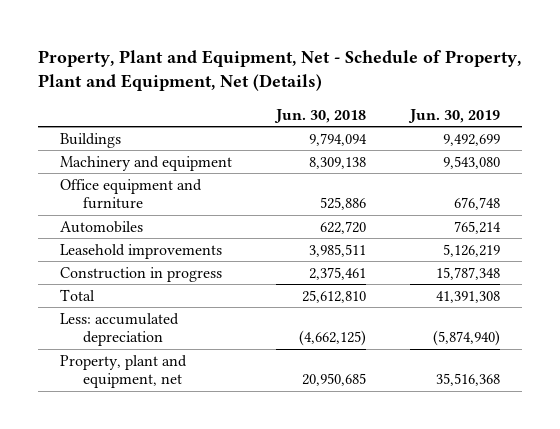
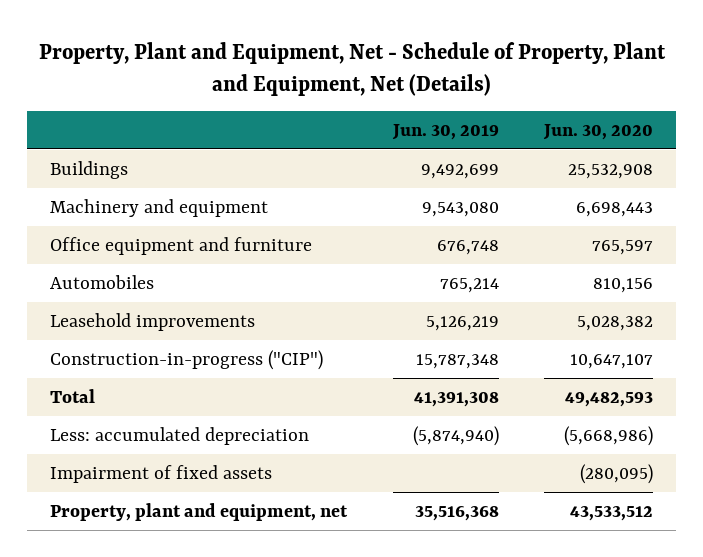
- | Jun. 30, 2018 | Jun. 30, 2019
+ | Jun. 30, 2019 | Jun. 30, 2020
- Construction in progress | 2,375,461 | 15,787,348
+ Construction-in-progress ("CIP") | 15,787,348 | 10,647,107
+ Impairment of fixed assets | | (280,095)

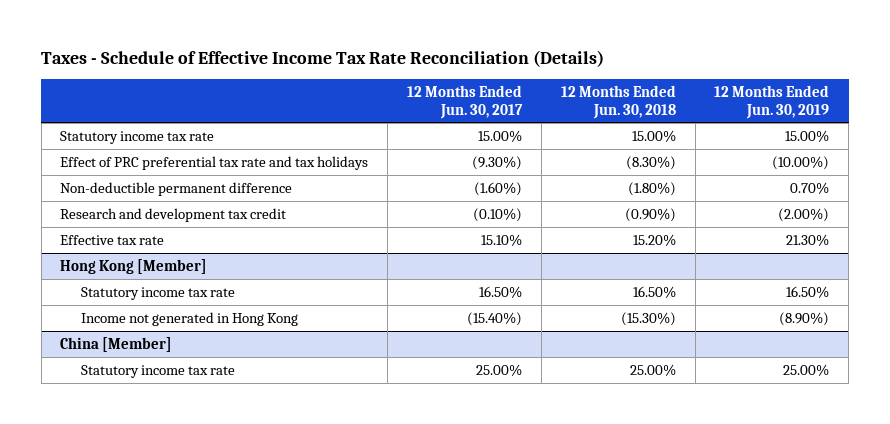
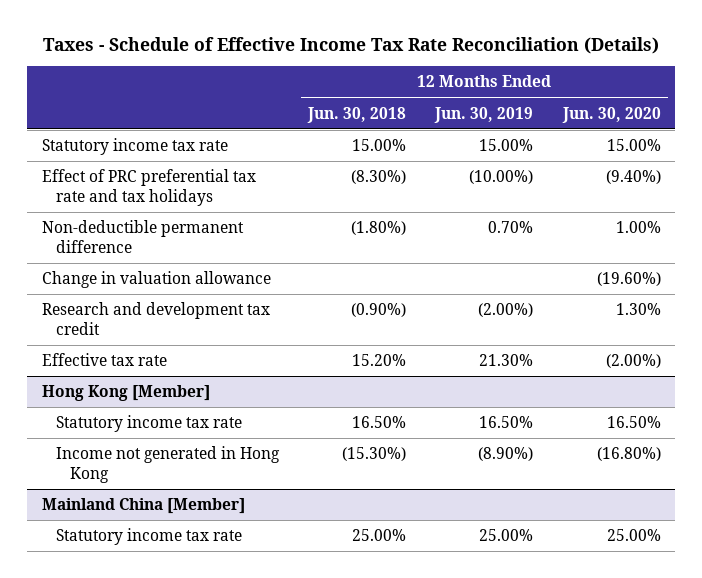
- | 12 Months Ended Jun. 30, 2017 | 12 Months Ended Jun. 30, 2018 | 12 Months Ended Jun. 30, 2019
+ | 12 Months Ended Jun. 30, 2018 | 12 Months Ended Jun. 30, 2019 | 12 Months Ended Jun. 30, 2020
+ Change in valuation allowance | | | (19.60%)
- China [Member]
+ Mainland China [Member]

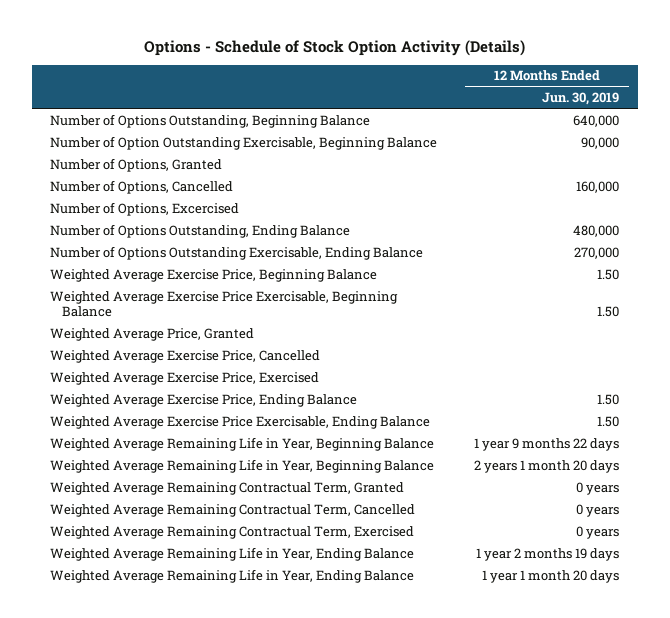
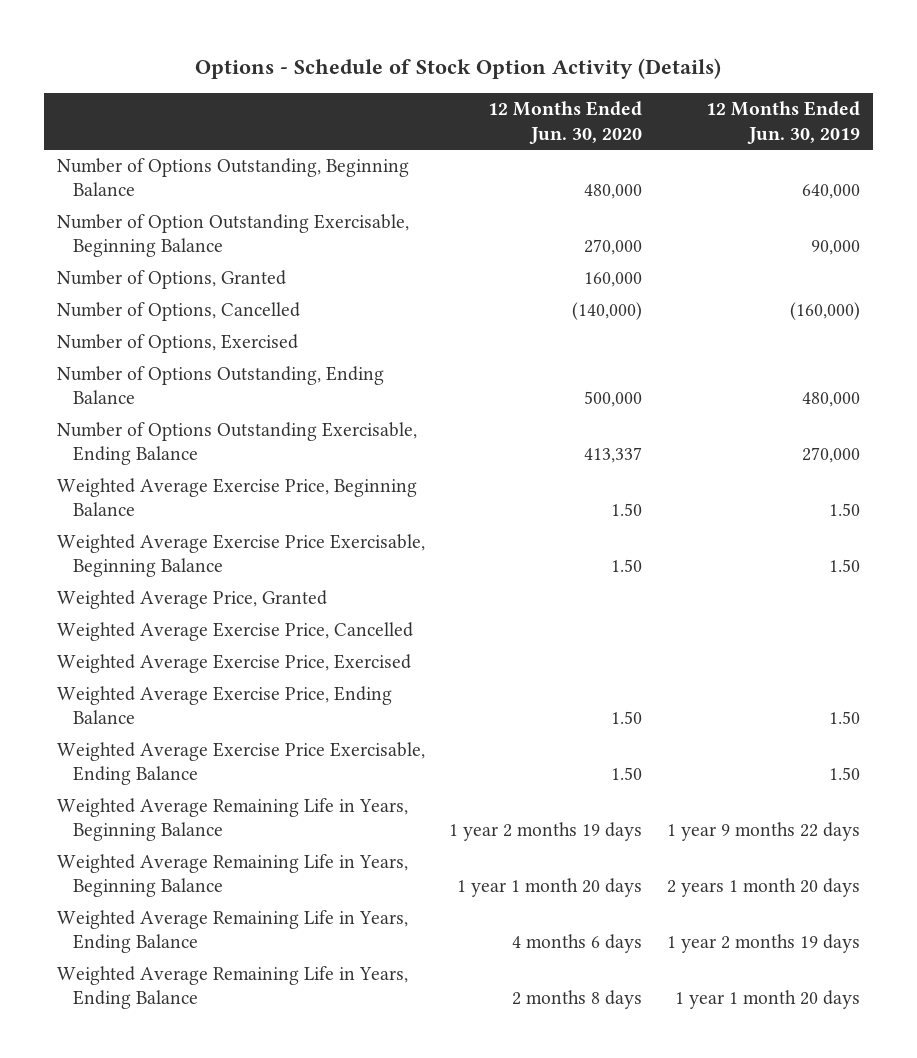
- | 12 Months Ended Jun. 30, 2019
+ | 12 Months Ended Jun. 30, 2020 | 12 Months Ended Jun. 30, 2019
- Number of Options, Cancelled | 160,000
- Number of Options, Excercised
+ Number of Options, Cancelled | (140,000) | (160,000)
+ Number of Options, Exercised
- Weighted Average Remaining Life in Year, Beginning Balance | 1 year 9 months 22 days
- Weighted Average Remaining Life in Year, Beginning Balance | 2 years 1 month 20 days
- Weighted Average Remaining Contractual Term, Granted | 0 years
- Weighted Average Remaining Contractual Term, Cancelled | 0 years
- Weighted Average Remaining Contractual Term, Exercised | 0 years
- Weighted Average Remaining Life in Year, Ending Balance | 1 year 2 months 19 days
- Weighted Average Remaining Life in Year, Ending Balance | 1 year 1 month 20 days
+ Weighted Average Remaining Life in Years, Beginning Balance | 1 year 2 months 19 days | 1 year 9 months 22 days
+ Weighted Average Remaining Life in Years, Beginning Balance | 1 year 1 month 20 days | 2 years 1 month 20 days
+ Weighted Average Remaining Life in Years, Ending Balance | 4 months 6 days | 1 year 2 months 19 days
+ Weighted Average Remaining Life in Years, Ending Balance | 2 months 8 days | 1 year 1 month 20 days

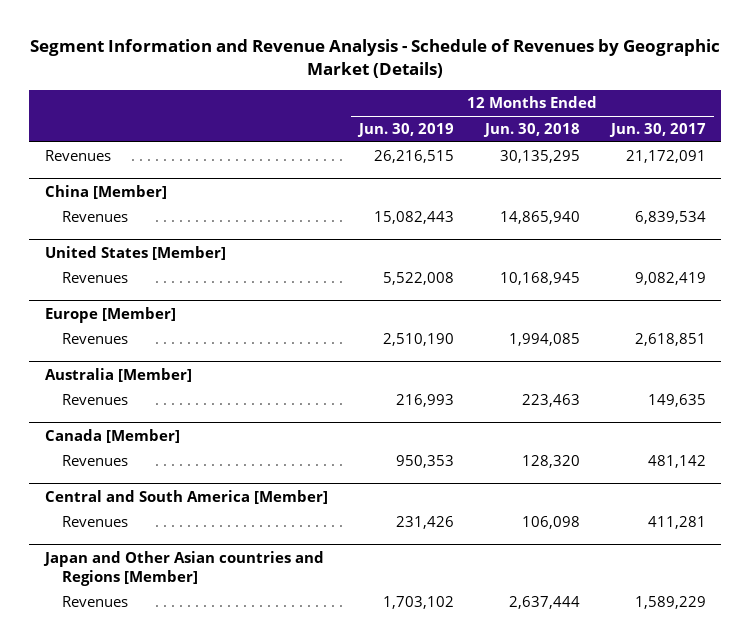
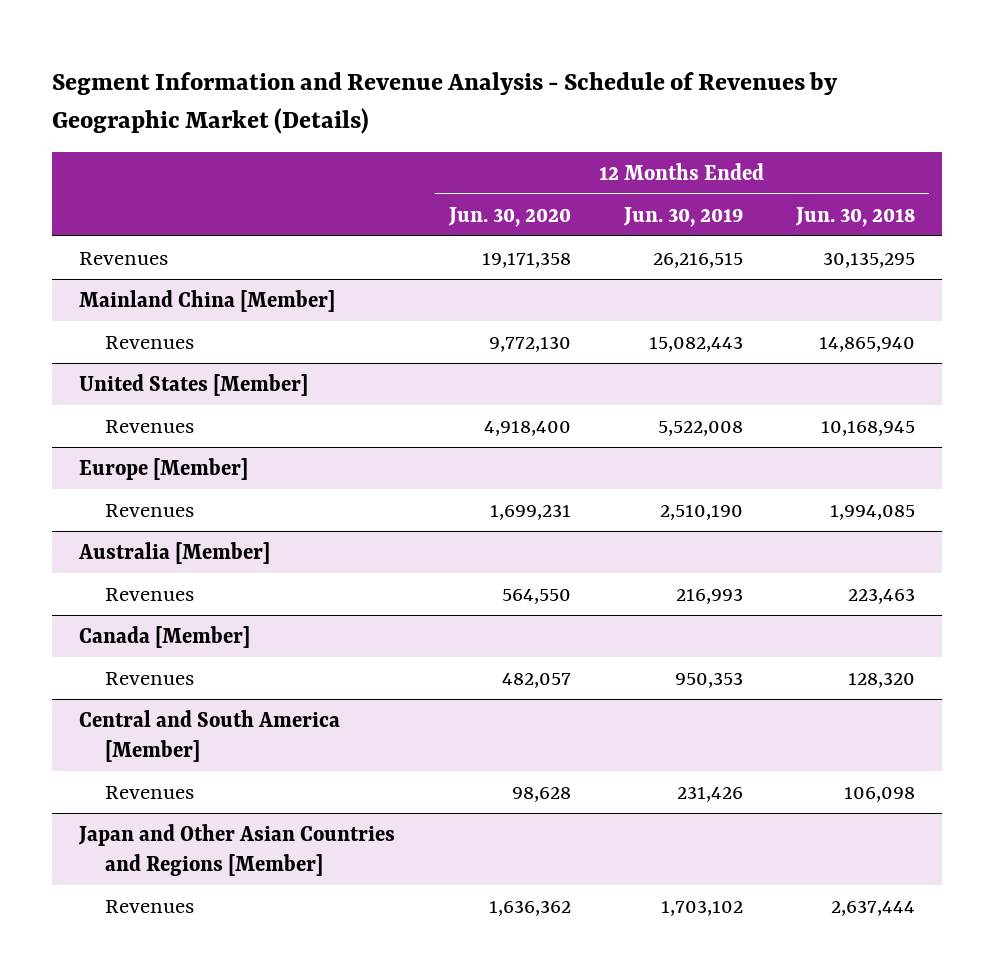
- | 12 Months Ended Jun. 30, 2019 | 12 Months Ended Jun. 30, 2018 | 12 Months Ended Jun. 30, 2017
+ | 12 Months Ended Jun. 30, 2020 | 12 Months Ended Jun. 30, 2019 | 12 Months Ended Jun. 30, 2018
- China [Member]
+ Mainland China [Member]
- Japan and Other Asian countries and Regions [Member]
+ Japan and Other Asian Countries and Regions [Member]

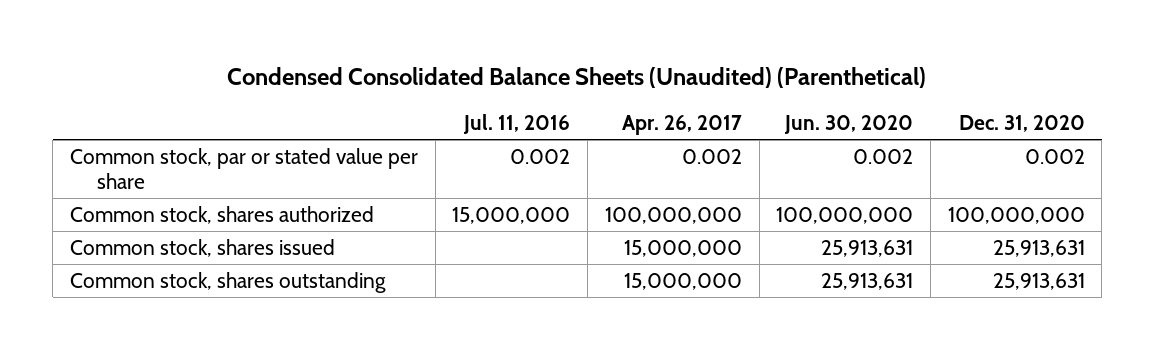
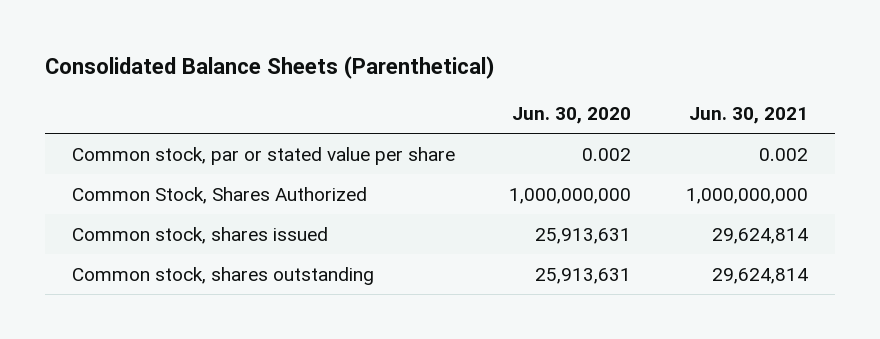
- Condensed Consolidated Balance Sheets (Unaudited) (Parenthetical)
+ Consolidated Balance Sheets (Parenthetical)
- | Jul. 11, 2016 | Apr. 26, 2017 | Jun. 30, 2020 | Dec. 31, 2020
+ | Jun. 30, 2020 | Jun. 30, 2021
- Common stock, shares authorized | 15,000,000 | 100,000,000 | 100,000,000 | 100,000,000
+ Common Stock, Shares Authorized | 1,000,000,000 | 1,000,000,000

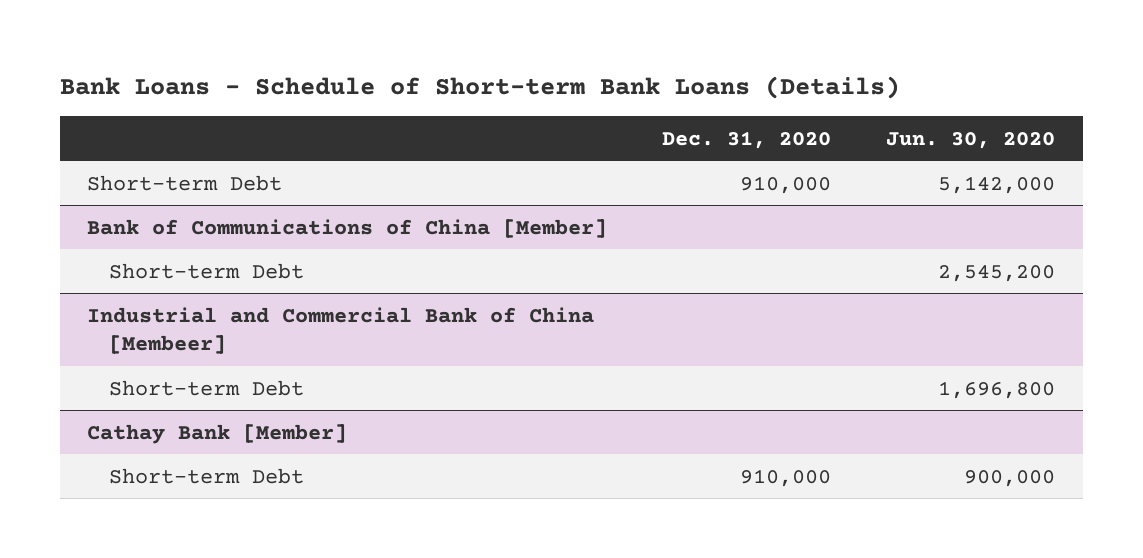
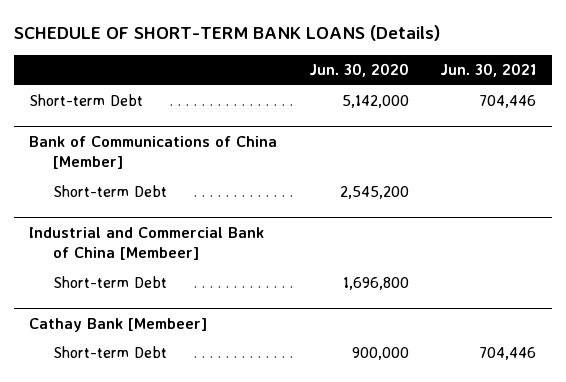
- Bank Loans - Schedule of Short-term Bank Loans (Details)
+ SCHEDULE OF SHORT-TERM BANK LOANS (Details)
- | Dec. 31, 2020 | Jun. 30, 2020
+ | Jun. 30, 2020 | Jun. 30, 2021
- Cathay Bank [Member]
+ Cathay Bank [Membeer]

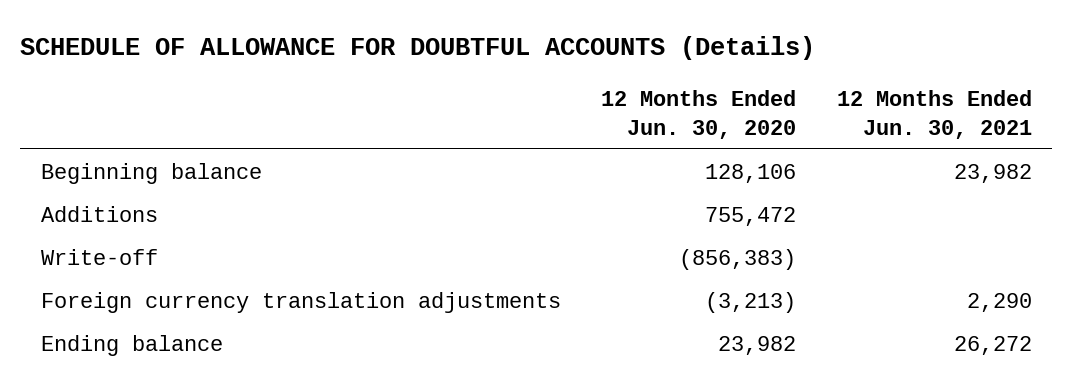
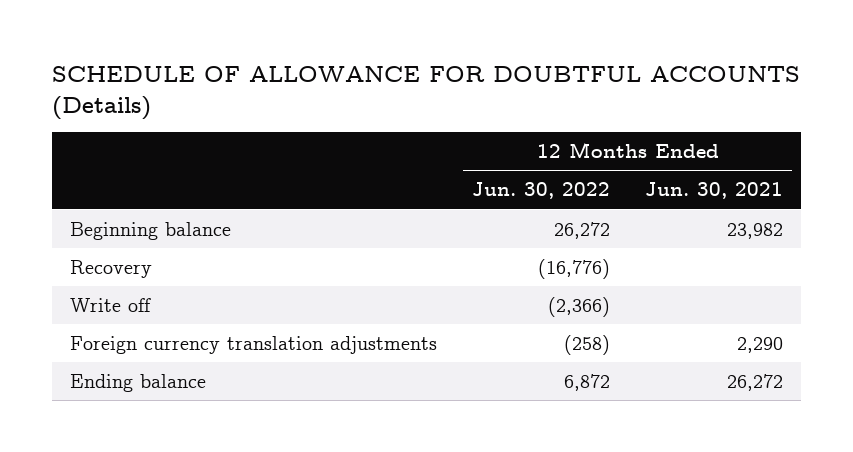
- | 12 Months Ended Jun. 30, 2020 | 12 Months Ended Jun. 30, 2021
+ | 12 Months Ended Jun. 30, 2022 | 12 Months Ended Jun. 30, 2021
- Additions | 755,472 |
- Write-off | (856,383) |
+ Recovery | (16,776) |
+ Write off | (2,366) |

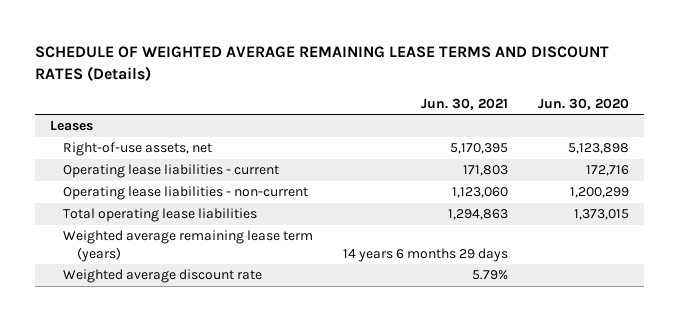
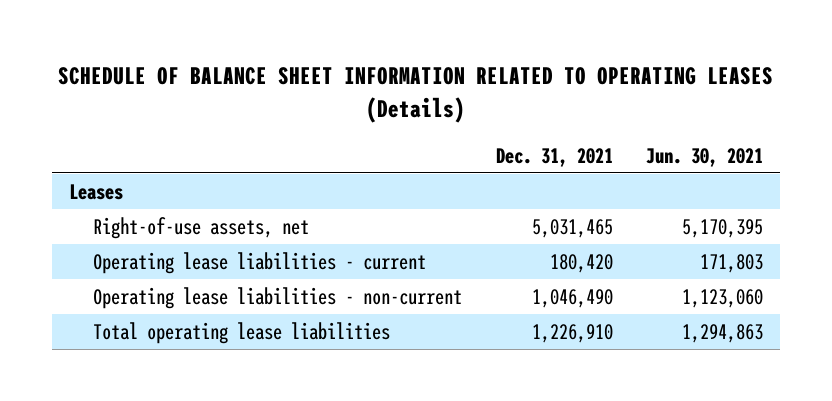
- SCHEDULE OF WEIGHTED AVERAGE REMAINING LEASE TERMS AND DISCOUNT RATES (Details)
+ SCHEDULE OF BALANCE SHEET INFORMATION RELATED TO OPERATING LEASES (Details)
- | Jun. 30, 2021 | Jun. 30, 2020
+ | Dec. 31, 2021 | Jun. 30, 2021
- Weighted average remaining lease term (years) | 14 years 6 months 29 days |
- Weighted average discount rate | 5.79% |

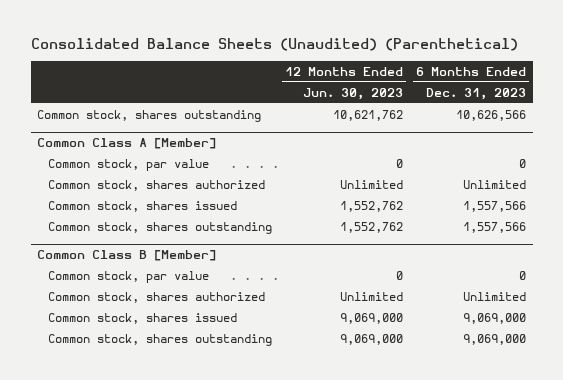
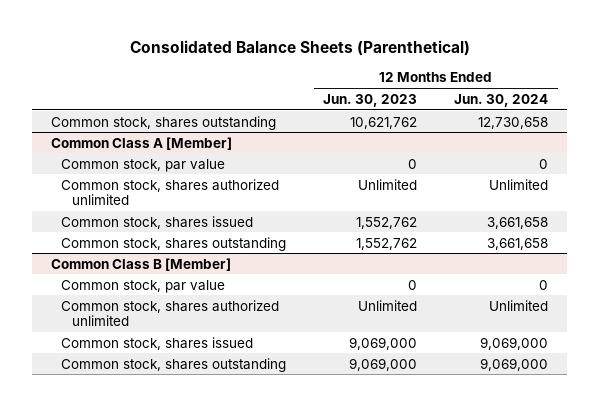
- Consolidated Balance Sheets (Unaudited) (Parenthetical)
+ Consolidated Balance Sheets (Parenthetical)
- | 12 Months Ended Jun. 30, 2023 | 6 Months Ended Dec. 31, 2023
+ | 12 Months Ended Jun. 30, 2023 | 12 Months Ended Jun. 30, 2024
@ Common Class A [Member]
- Common stock, shares authorized | Unlimited | Unlimited
+ Common stock, shares authorized unlimited | Unlimited | Unlimited
@ Common Class B [Member]
- Common stock, shares authorized | Unlimited | Unlimited
+ Common stock, shares authorized unlimited | Unlimited | Unlimited

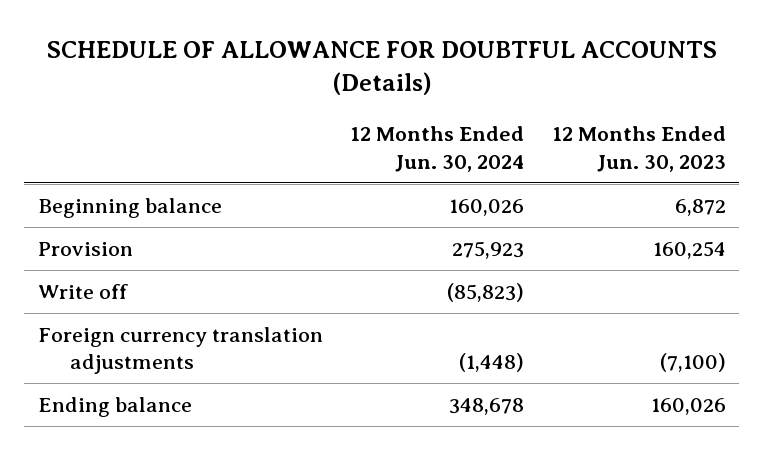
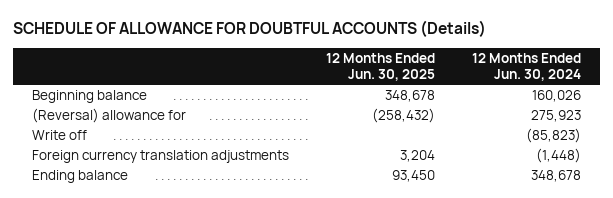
- | 12 Months Ended Jun. 30, 2024 | 12 Months Ended Jun. 30, 2023
+ | 12 Months Ended Jun. 30, 2025 | 12 Months Ended Jun. 30, 2024
- Provision | 275,923 | 160,254
+ (Reversal) allowance for | (258,432) | 275,923

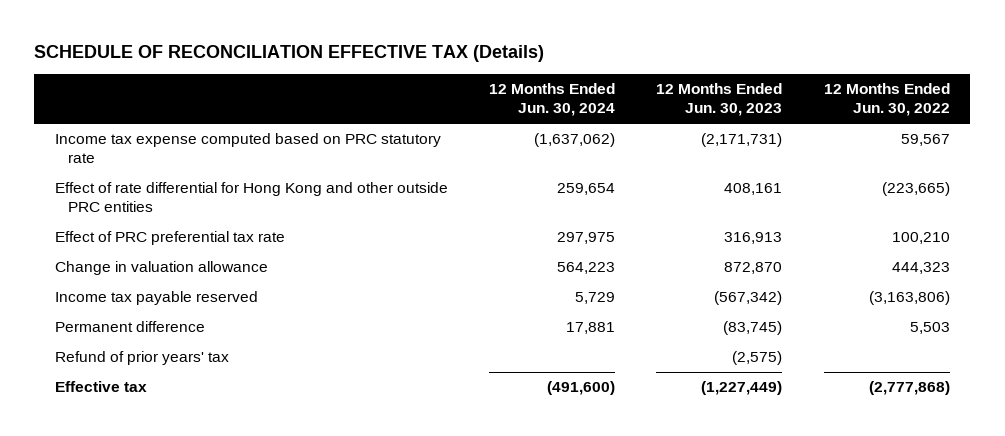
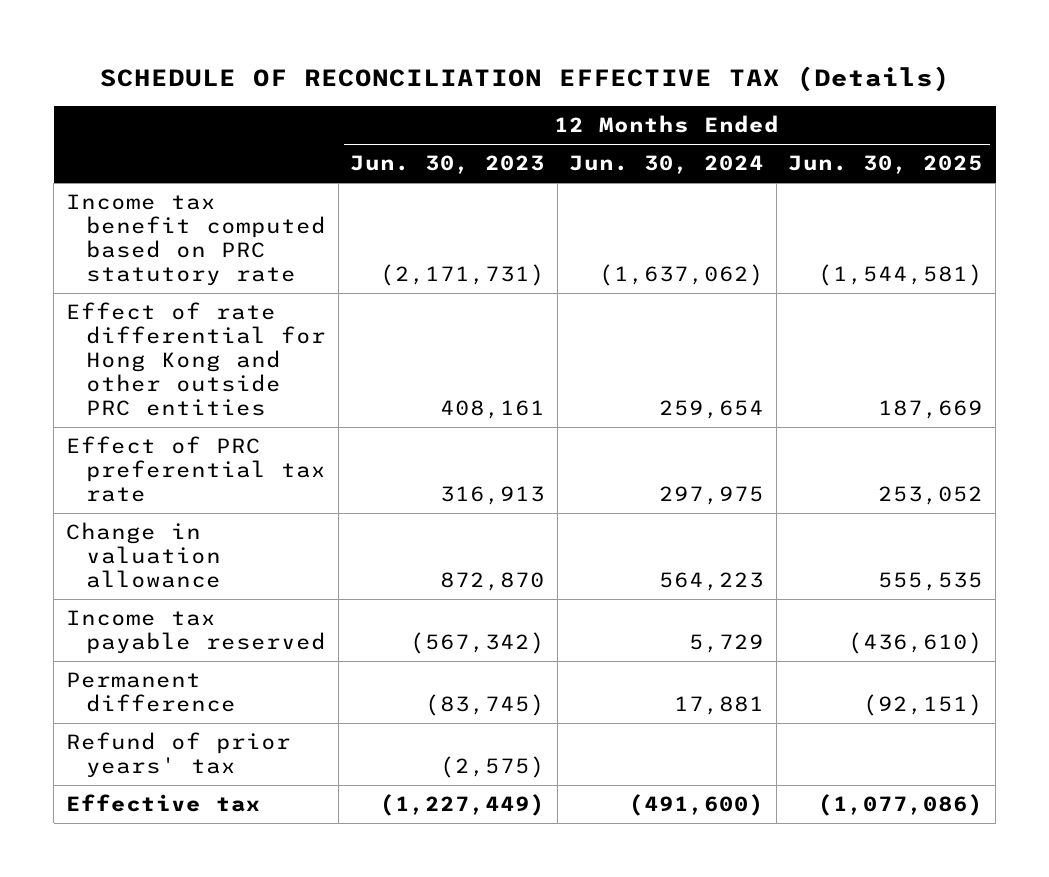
- | 12 Months Ended Jun. 30, 2024 | 12 Months Ended Jun. 30, 2023 | 12 Months Ended Jun. 30, 2022
+ | 12 Months Ended Jun. 30, 2023 | 12 Months Ended Jun. 30, 2024 | 12 Months Ended Jun. 30, 2025
- Income tax expense computed based on PRC statutory rate | (1,637,062) | (2,171,731) | 59,567
+ Income tax benefit computed based on PRC statutory rate | (2,171,731) | (1,637,062) | (1,544,581)

